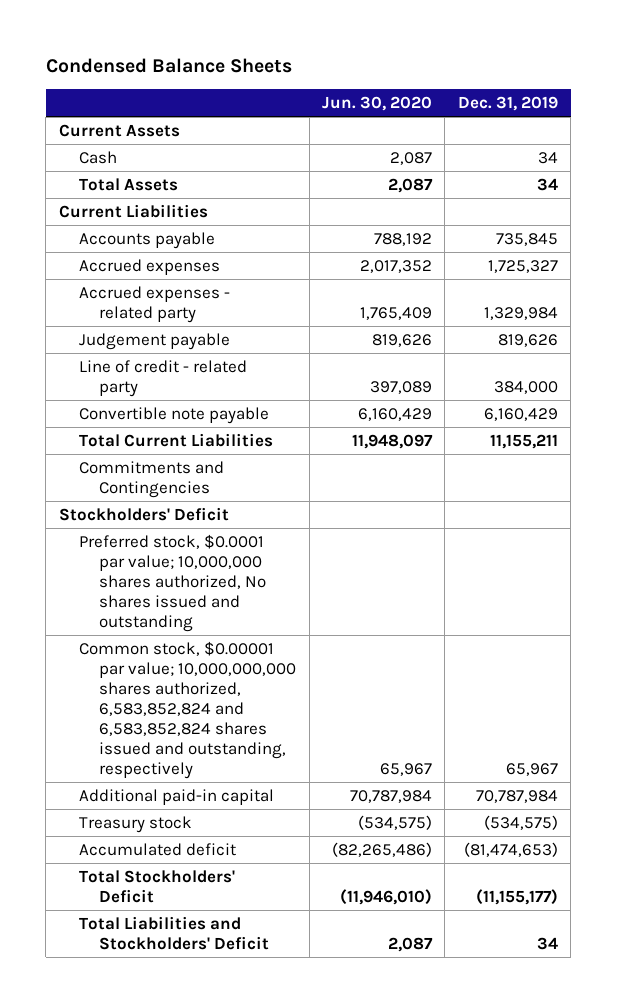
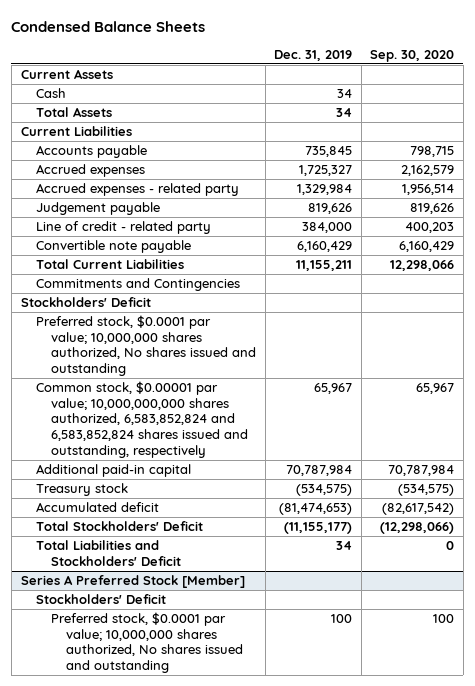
- | Jun. 30, 2020 | Dec. 31, 2019
+ | Dec. 31, 2019 | Sep. 30, 2020
+ Series A Preferred Stock [Member]
+ Stockholders' Deficit
+ Preferred stock, $0.0001 par value; 10,000,000 shares authorized, No shares issued and outstanding | 100 | 100

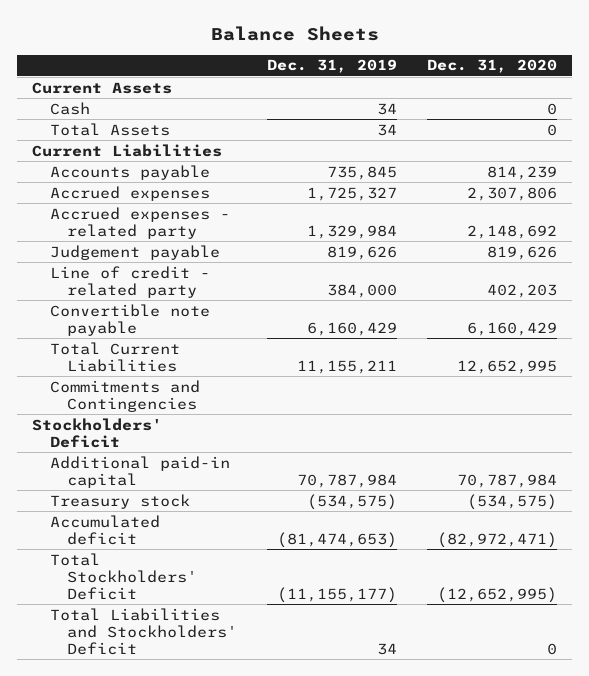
- Condensed Balance Sheets
+ Balance Sheets
- | Dec. 31, 2019 | Sep. 30, 2020
+ | Dec. 31, 2019 | Dec. 31, 2020
- Preferred stock, $0.0001 par value; 10,000,000 shares authorized, No shares issued and outstanding
- Common stock, $0.00001 par value; 10,000,000,000 shares authorized, 6,583,852,824 and 6,583,852,824 shares issued and outstanding, respectively | 65,967 | 65,967
- Series A Preferred Stock [Member]
- Stockholders' Deficit
- Preferred stock, $0.0001 par value; 10,000,000 shares authorized, No shares issued and outstanding | 100 | 100

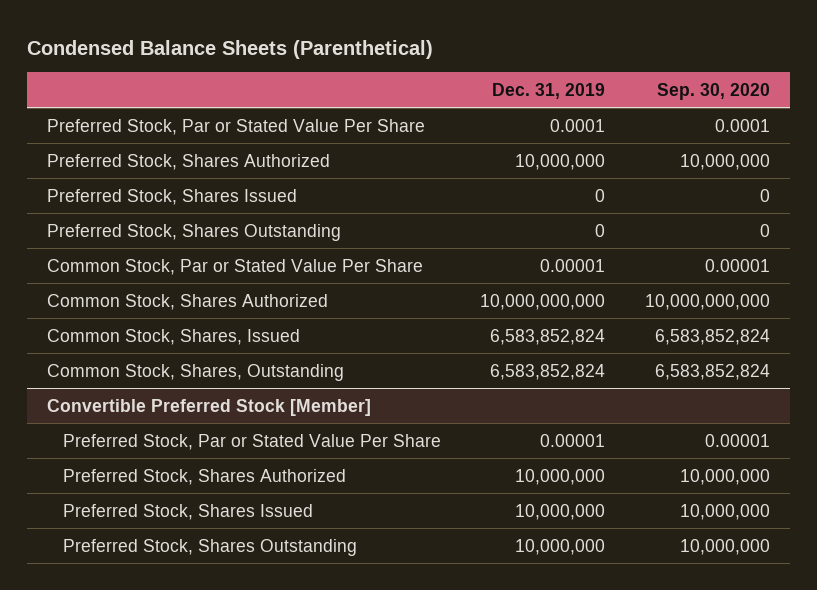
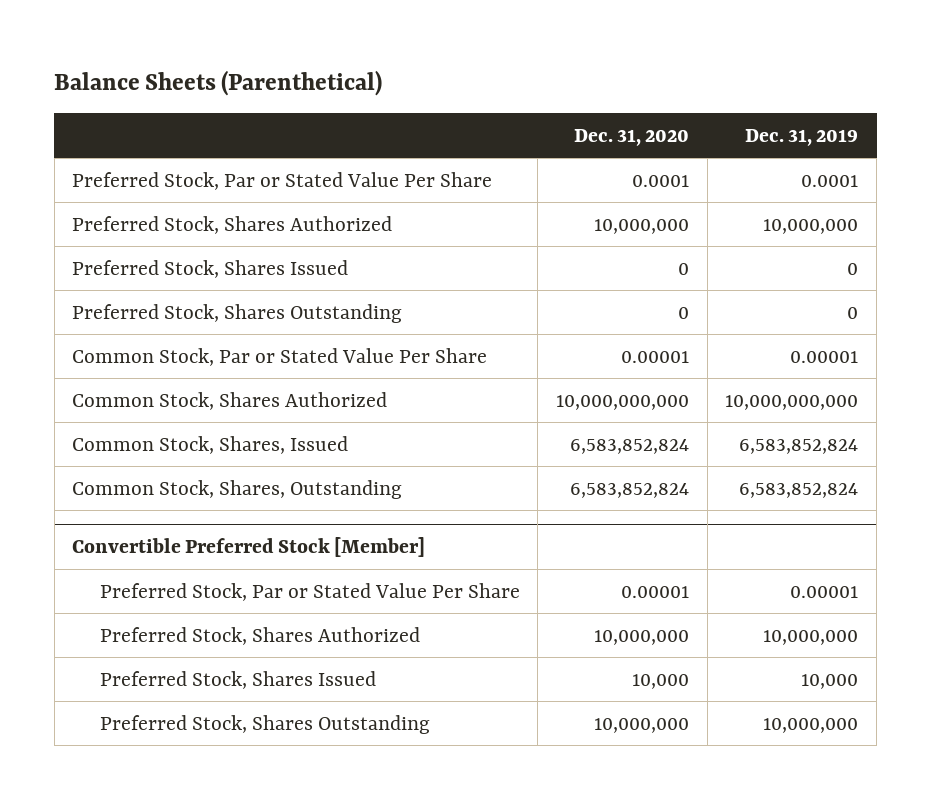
- Condensed Balance Sheets (Parenthetical)
+ Balance Sheets (Parenthetical)
- | Dec. 31, 2019 | Sep. 30, 2020
+ | Dec. 31, 2020 | Dec. 31, 2019
@ Convertible Preferred Stock [Member]
- Preferred Stock, Shares Issued | 10,000,000 | 10,000,000
+ Preferred Stock, Shares Issued | 10,000 | 10,000

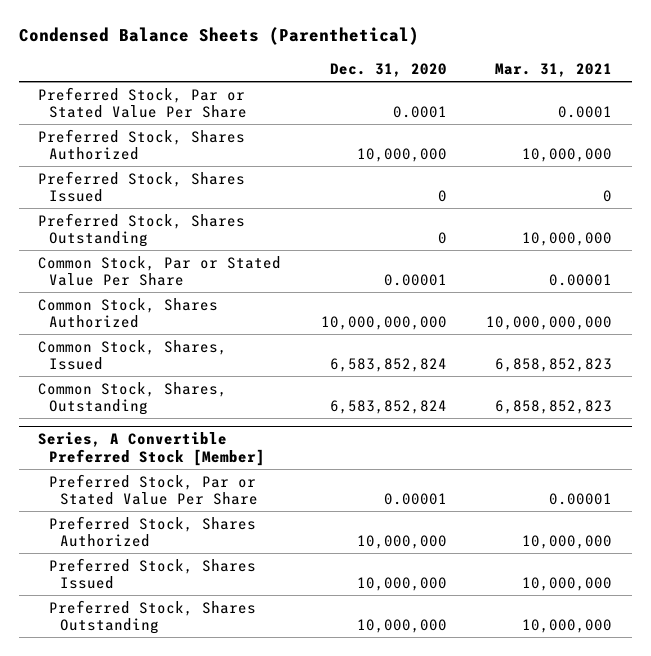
- Balance Sheets (Parenthetical)
+ Condensed Balance Sheets (Parenthetical)
- | Dec. 31, 2020 | Dec. 31, 2019
+ | Dec. 31, 2020 | Mar. 31, 2021
- Convertible Preferred Stock [Member]
+ Series, A Convertible Preferred Stock [Member]
- Preferred Stock, Shares Issued | 10,000 | 10,000
+ Preferred Stock, Shares Issued | 10,000,000 | 10,000,000

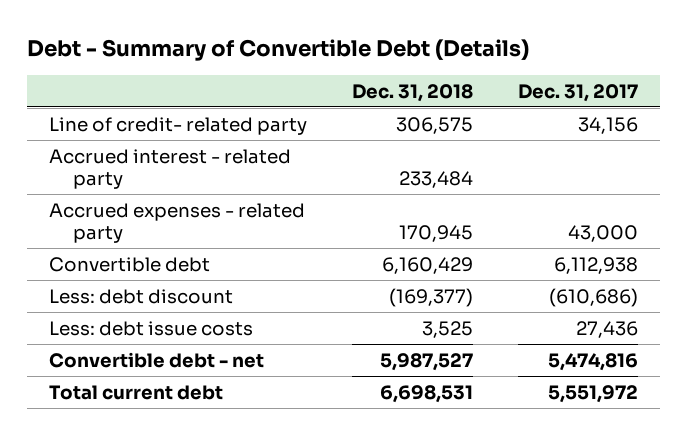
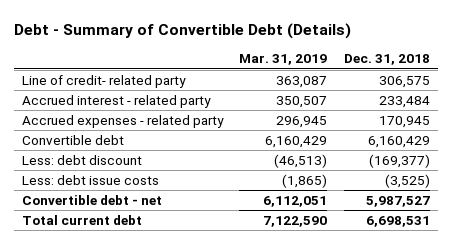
- | Dec. 31, 2018 | Dec. 31, 2017
+ | Mar. 31, 2019 | Dec. 31, 2018
- Less: debt issue costs | 3,525 | 27,436
+ Less: debt issue costs | (1,865) | (3,525)

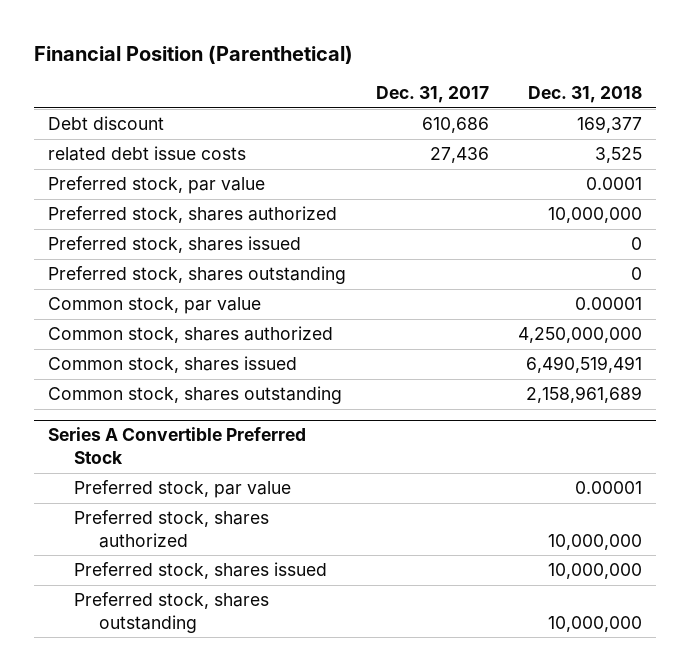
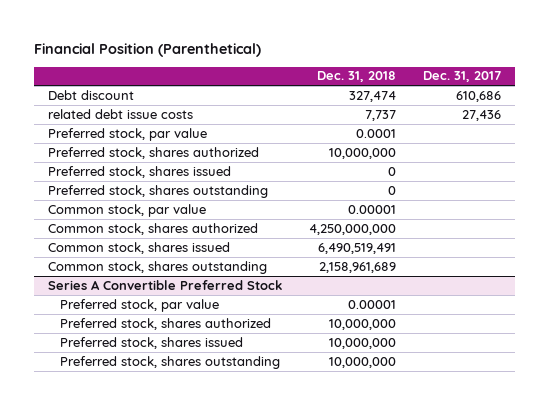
- | Dec. 31, 2017 | Dec. 31, 2018
+ | Dec. 31, 2018 | Dec. 31, 2017
- Debt discount | 610,686 | 169,377
- related debt issue costs | 27,436 | 3,525
+ Debt discount | 327,474 | 610,686
+ related debt issue costs | 7,737 | 27,436

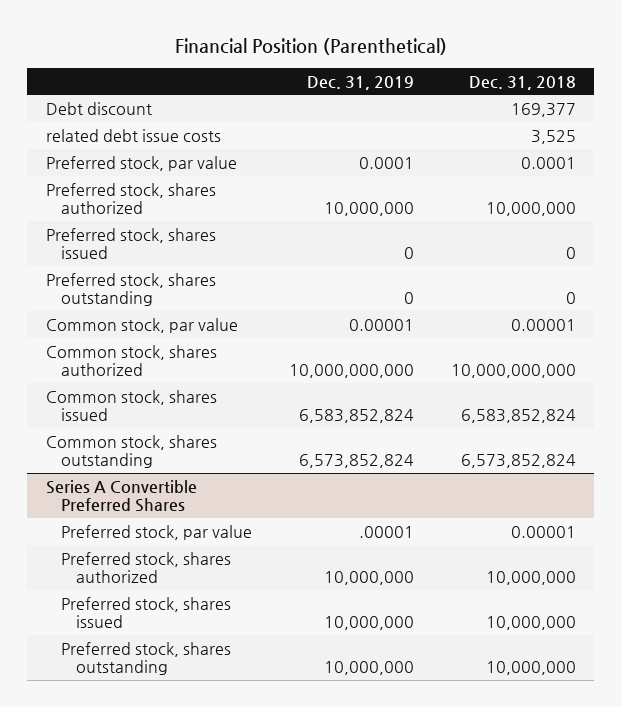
- | Dec. 31, 2018 | Dec. 31, 2017
+ | Dec. 31, 2019 | Dec. 31, 2018
- Debt discount | 327,474 | 610,686
- related debt issue costs | 7,737 | 27,436
+ Debt discount | | 169,377
+ related debt issue costs | | 3,525
- Common stock, shares authorized | 4,250,000,000 |
- Common stock, shares issued | 6,490,519,491 |
- Common stock, shares outstanding | 2,158,961,689 |
- Series A Convertible Preferred Stock
+ Common stock, shares authorized | 10,000,000,000 | 10,000,000,000
+ Common stock, shares issued | 6,583,852,824 | 6,583,852,824
+ Common stock, shares outstanding | 6,573,852,824 | 6,573,852,824
+ Series A Convertible Preferred Shares

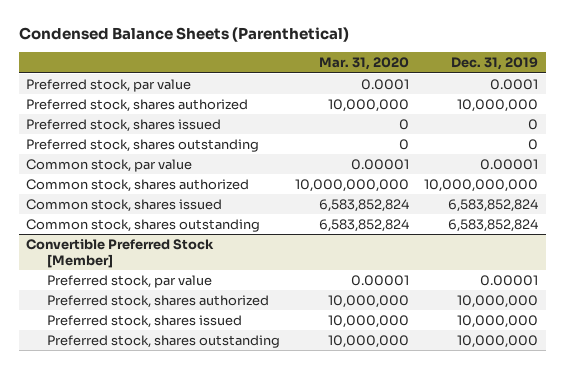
- Financial Position (Parenthetical)
+ Condensed Balance Sheets (Parenthetical)
- | Dec. 31, 2019 | Dec. 31, 2018
+ | Mar. 31, 2020 | Dec. 31, 2019
- Debt discount | | 169,377
- related debt issue costs | | 3,525
- Common stock, shares outstanding | 6,573,852,824 | 6,573,852,824
- Series A Convertible Preferred Shares
- Preferred stock, par value | .00001 | 0.00001
+ Common stock, shares outstanding | 6,583,852,824 | 6,583,852,824
+ Convertible Preferred Stock [Member]
+ Preferred stock, par value | 0.00001 | 0.00001

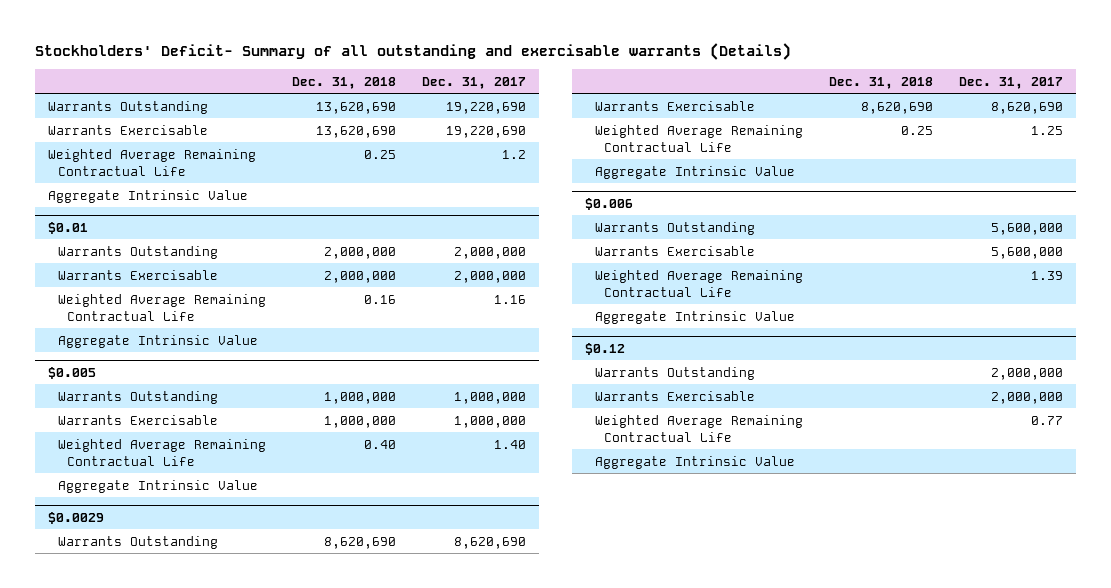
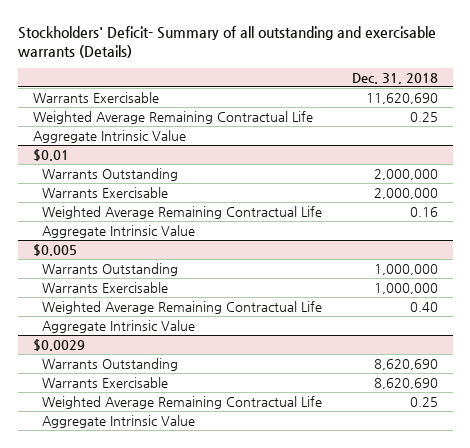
- | Dec. 31, 2018 | Dec. 31, 2017
+ | Dec. 31, 2018
- Warrants Outstanding | 13,620,690 | 19,220,690
- Warrants Exercisable | 13,620,690 | 19,220,690
+ Warrants Exercisable | 11,620,690
- $0.006
- Warrants Outstanding | | 5,600,000
- Warrants Exercisable | | 5,600,000
- Weighted Average Remaining Contractual Life | | 1.39
- Aggregate Intrinsic Value
- $0.12
- Warrants Outstanding | | 2,000,000
- Warrants Exercisable | | 2,000,000
- Weighted Average Remaining Contractual Life | | 0.77
- Aggregate Intrinsic Value

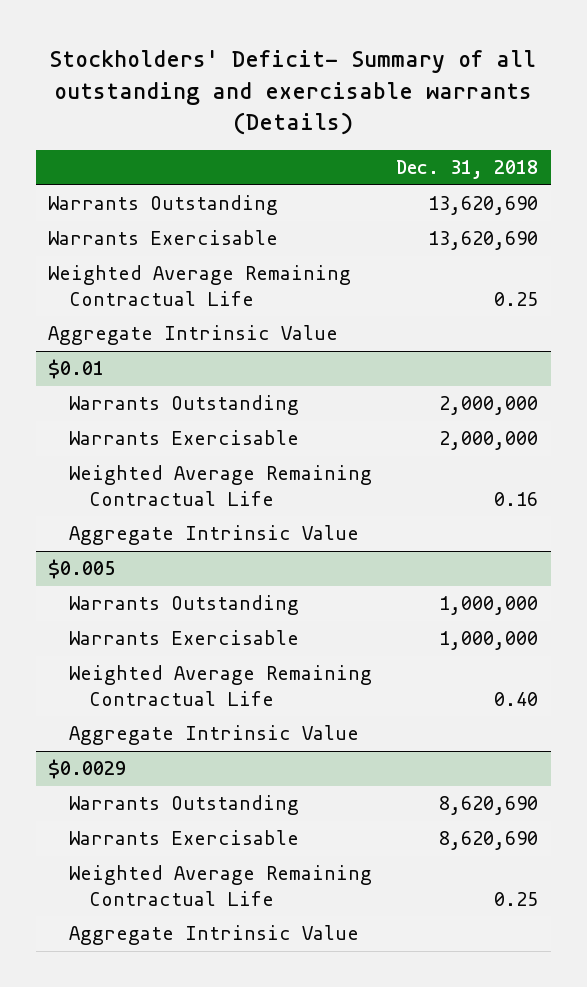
- Warrants Exercisable | 11,620,690
+ Warrants Outstanding | 13,620,690
+ Warrants Exercisable | 13,620,690

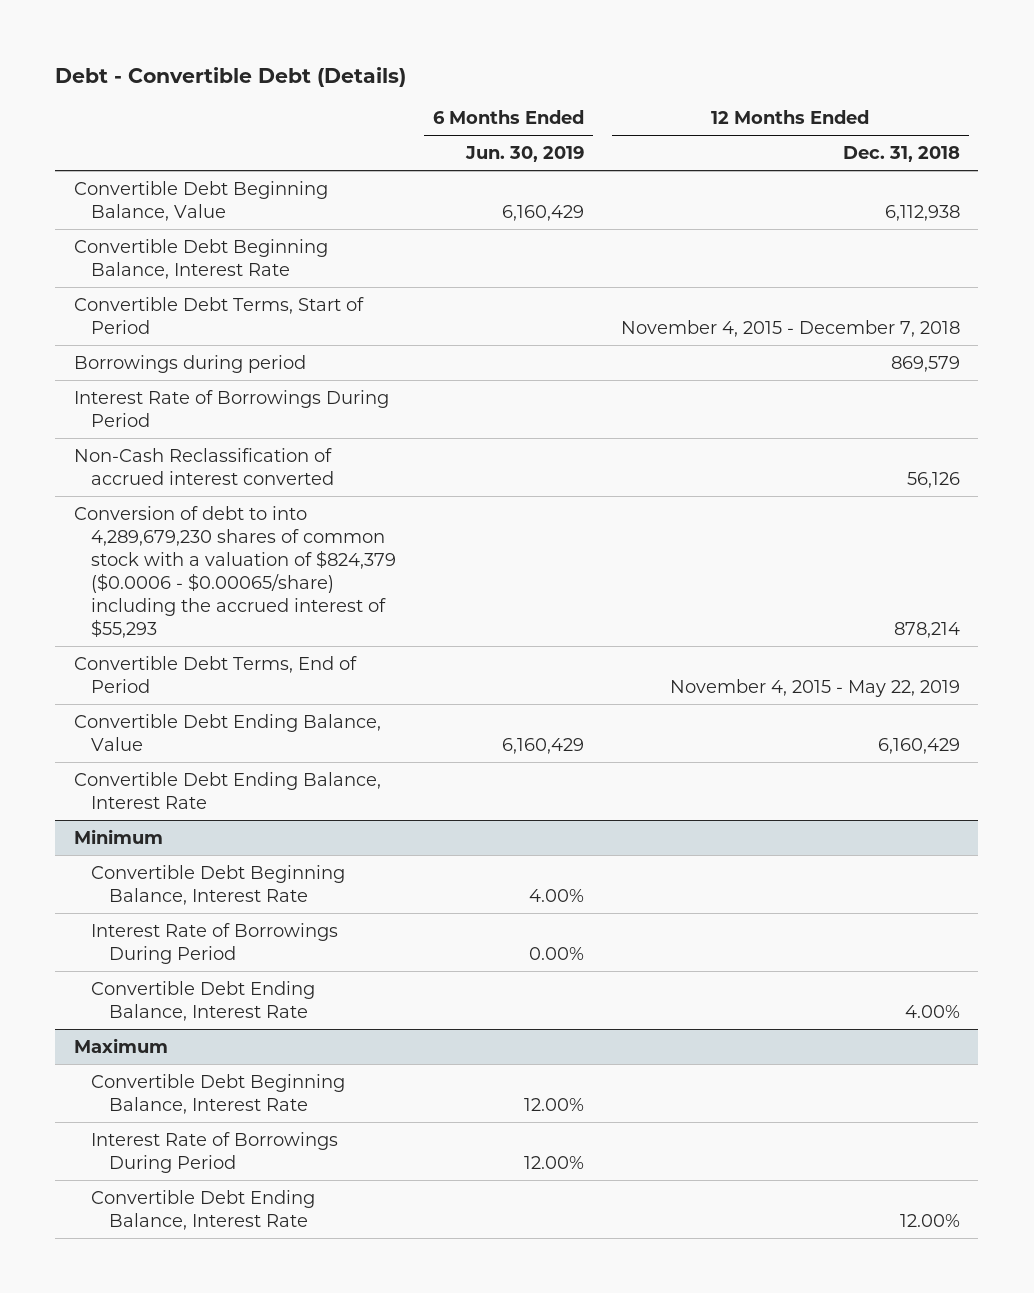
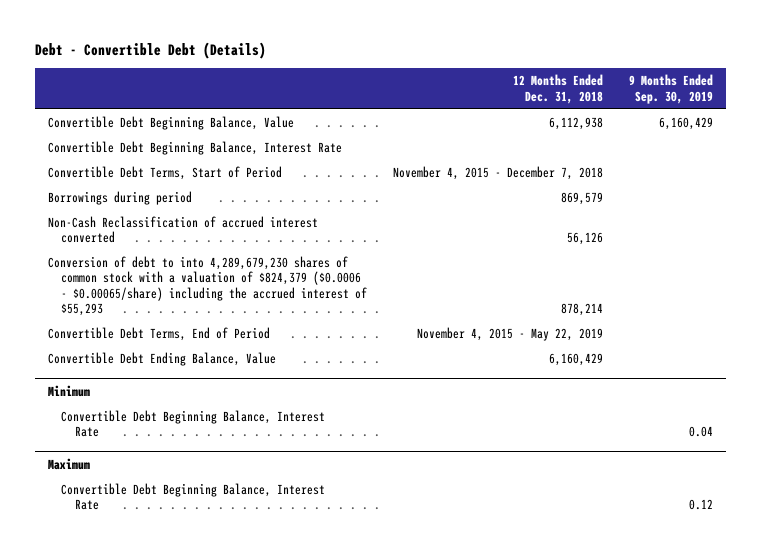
- | 6 Months Ended Jun. 30, 2019 | 12 Months Ended Dec. 31, 2018
+ | 12 Months Ended Dec. 31, 2018 | 9 Months Ended Sep. 30, 2019
- Interest Rate of Borrowings During Period
- Convertible Debt Ending Balance, Interest Rate
@ Minimum
- Interest Rate of Borrowings During Period | 0.00% |
- Convertible Debt Ending Balance, Interest Rate | | 4.00%
@ Maximum
- Interest Rate of Borrowings During Period | 12.00% |
- Convertible Debt Ending Balance, Interest Rate | | 12.00%

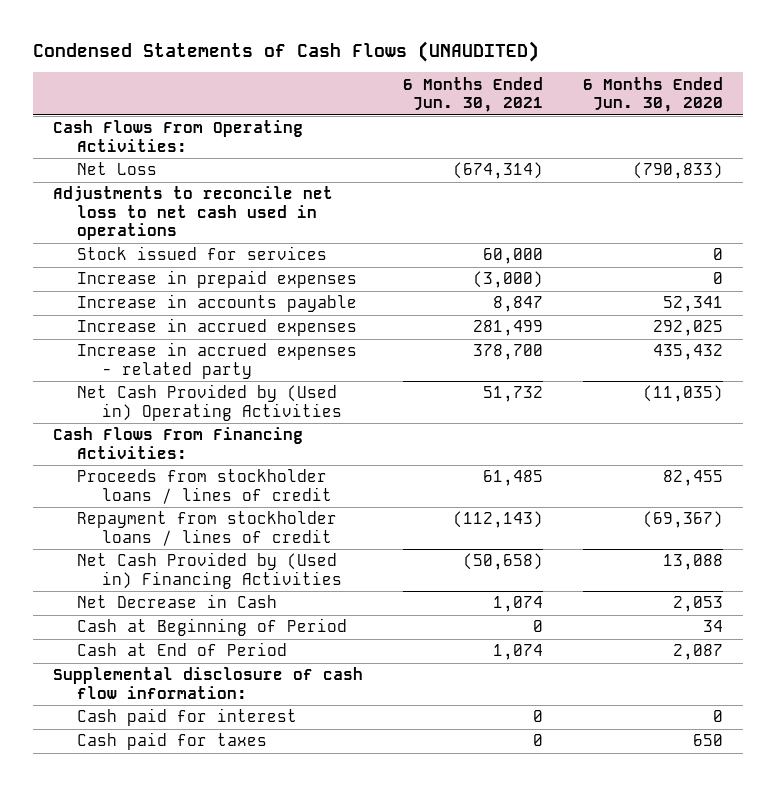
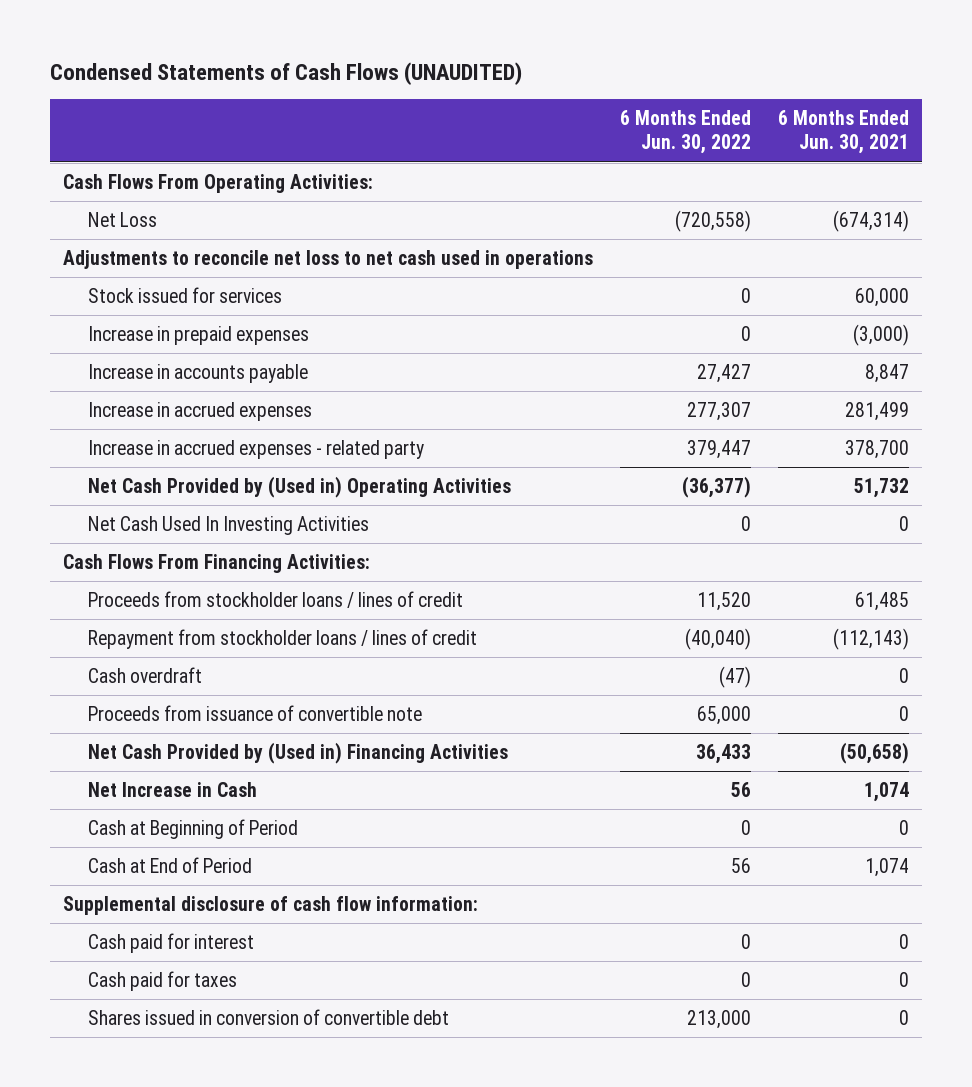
- | 6 Months Ended Jun. 30, 2021 | 6 Months Ended Jun. 30, 2020
+ | 6 Months Ended Jun. 30, 2022 | 6 Months Ended Jun. 30, 2021
+ Net Cash Used In Investing Activities | 0 | 0
+ Cash overdraft | (47) | 0
+ Proceeds from issuance of convertible note | 65,000 | 0
- Net Decrease in Cash | 1,074 | 2,053
+ Net Increase in Cash | 56 | 1,074
+ Shares issued in conversion of convertible debt | 213,000 | 0

